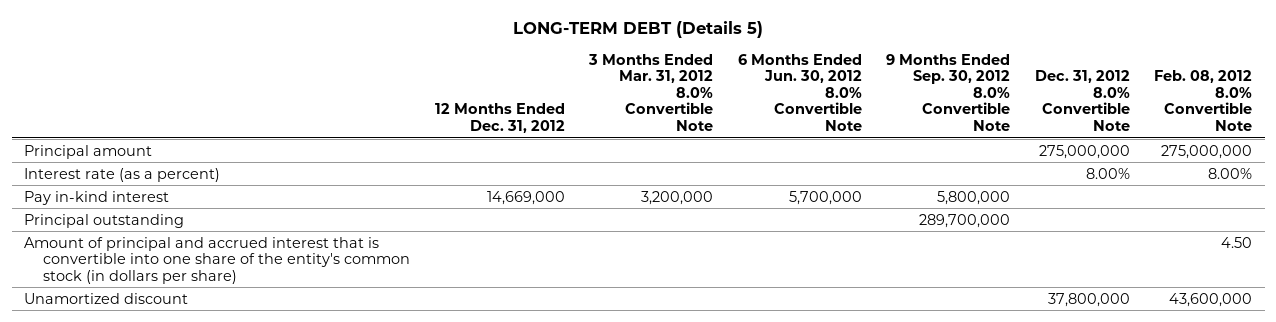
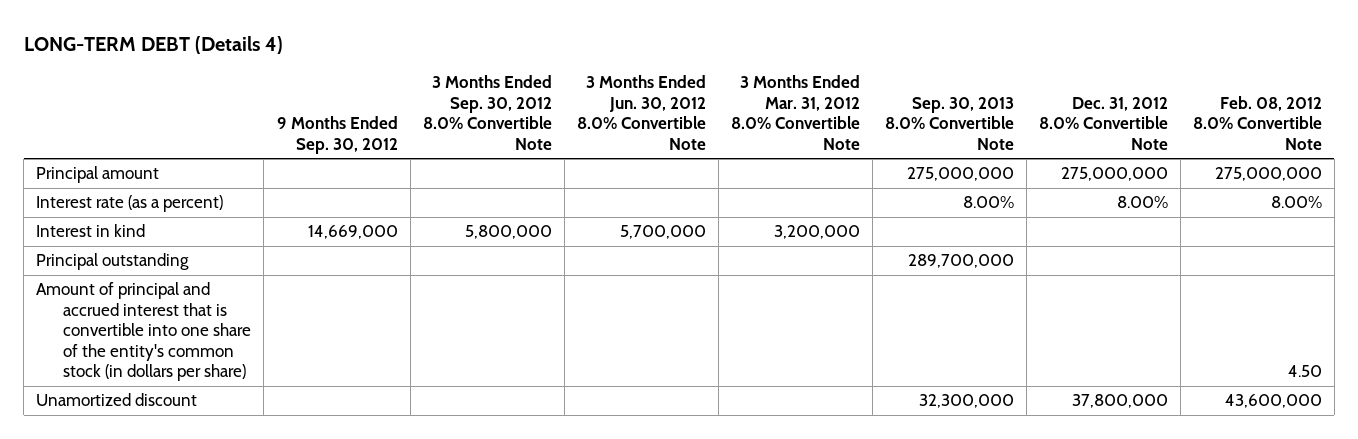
- LONG-TERM DEBT (Details 5)
+ LONG-TERM DEBT (Details 4)
- | 12 Months Ended Dec. 31, 2012 | 3 Months Ended Mar. 31, 2012 8.0% Convertible Note | 6 Months Ended Jun. 30, 2012 8.0% Convertible Note | 9 Months Ended Sep. 30, 2012 8.0% Convertible Note | Dec. 31, 2012 8.0% Convertible Note | Feb. 08, 2012 8.0% Convertible Note
+ | 9 Months Ended Sep. 30, 2012 | 3 Months Ended Sep. 30, 2012 8.0% Convertible Note | 3 Months Ended Jun. 30, 2012 8.0% Convertible Note | 3 Months Ended Mar. 31, 2012 8.0% Convertible Note | Sep. 30, 2013 8.0% Convertible Note | Dec. 31, 2012 8.0% Convertible Note | Feb. 08, 2012 8.0% Convertible Note
- Pay in-kind interest | 14,669,000 | 3,200,000 | 5,700,000 | 5,800,000 | |
+ Interest in kind | 14,669,000 | 5,800,000 | 5,700,000 | 3,200,000 | | |

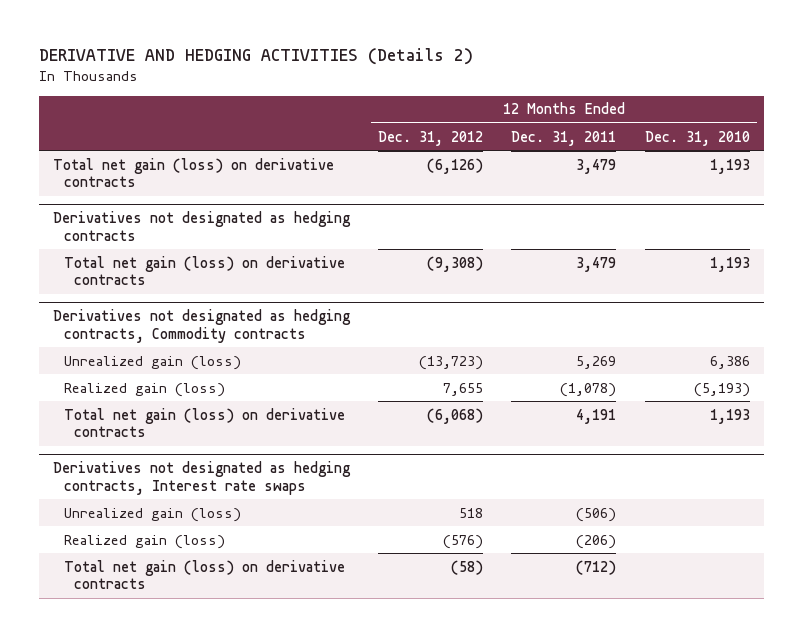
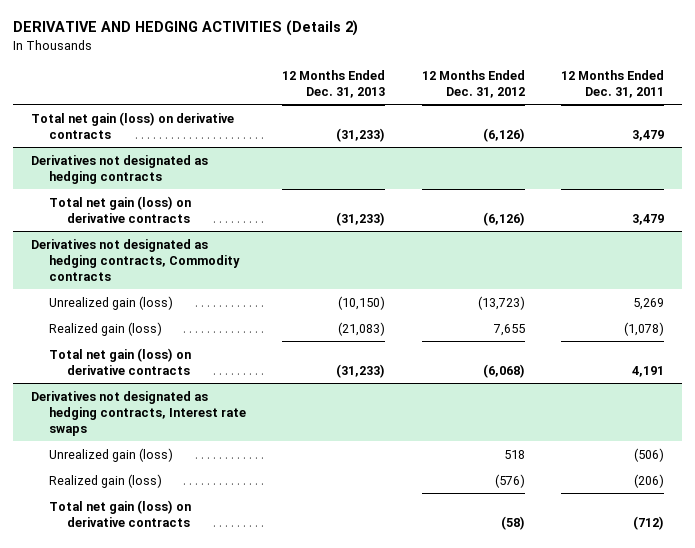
- | 12 Months Ended Dec. 31, 2012 | 12 Months Ended Dec. 31, 2011 | 12 Months Ended Dec. 31, 2010
+ | 12 Months Ended Dec. 31, 2013 | 12 Months Ended Dec. 31, 2012 | 12 Months Ended Dec. 31, 2011
@ Derivatives not designated as hedging contracts
- Total net gain (loss) on derivative contracts | (9,308) | 3,479 | 1,193
+ Total net gain (loss) on derivative contracts | (31,233) | (6,126) | 3,479

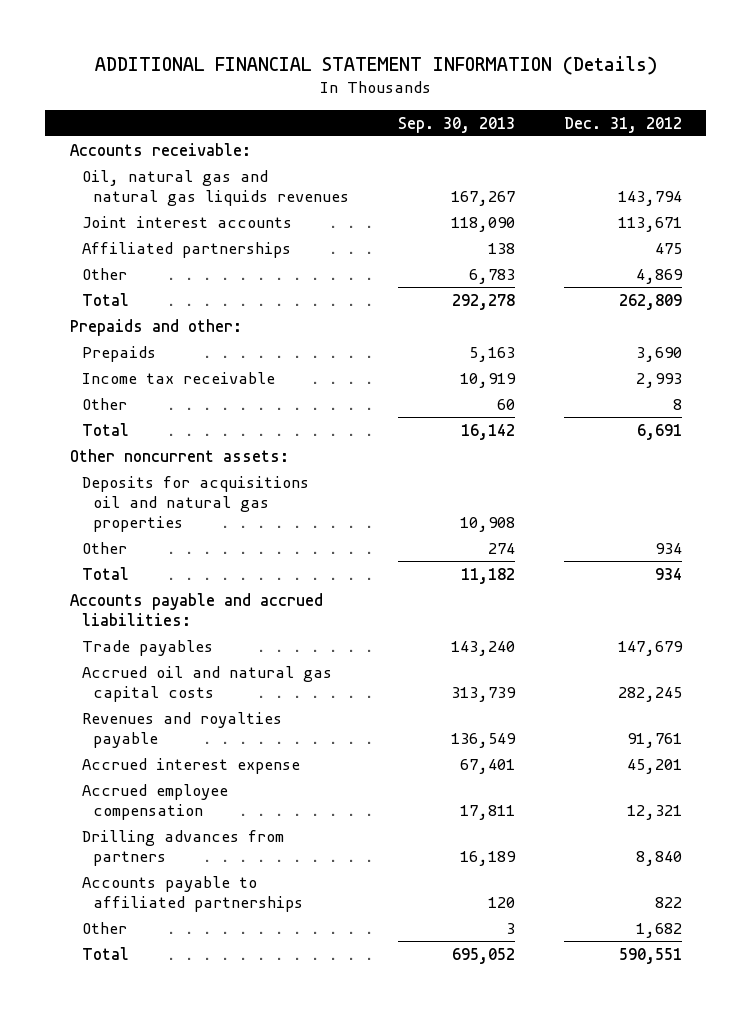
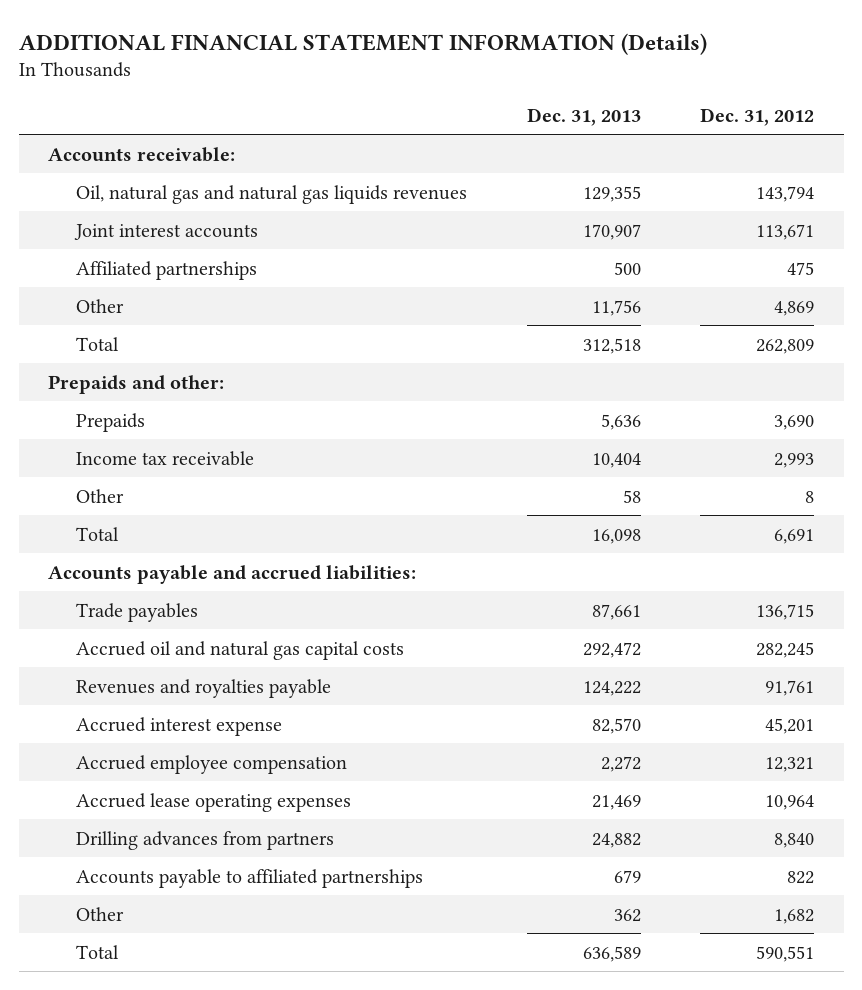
- | Sep. 30, 2013 | Dec. 31, 2012
+ | Dec. 31, 2013 | Dec. 31, 2012
- Other noncurrent assets:
- Deposits for acquisitions oil and natural gas properties | 10,908 |
- Other | 274 | 934
- Total | 11,182 | 934
- Trade payables | 143,240 | 147,679
+ Trade payables | 87,661 | 136,715
+ Accrued lease operating expenses | 21,469 | 10,964

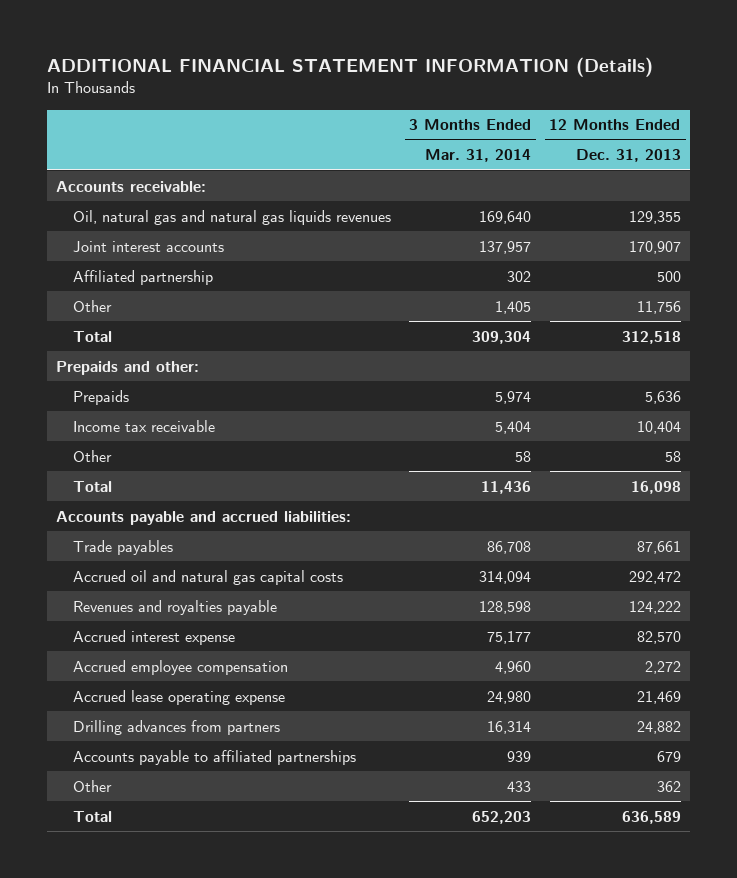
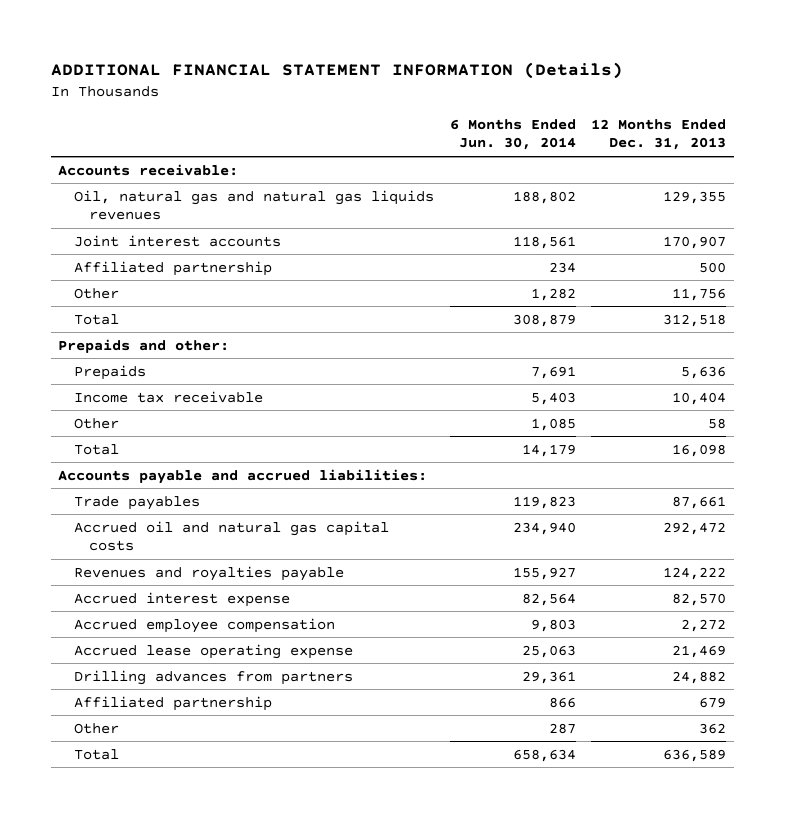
- | 3 Months Ended Mar. 31, 2014 | 12 Months Ended Dec. 31, 2013
+ | 6 Months Ended Jun. 30, 2014 | 12 Months Ended Dec. 31, 2013
- Accounts payable to affiliated partnerships | 939 | 679
+ Affiliated partnership | 866 | 679

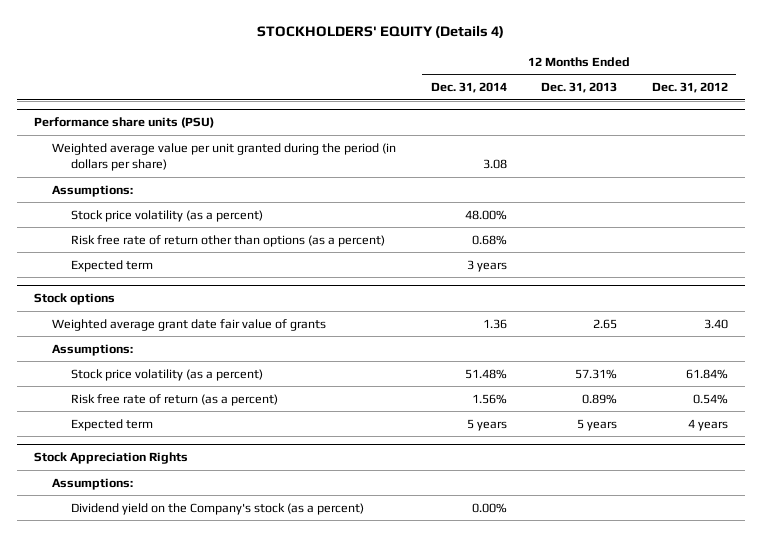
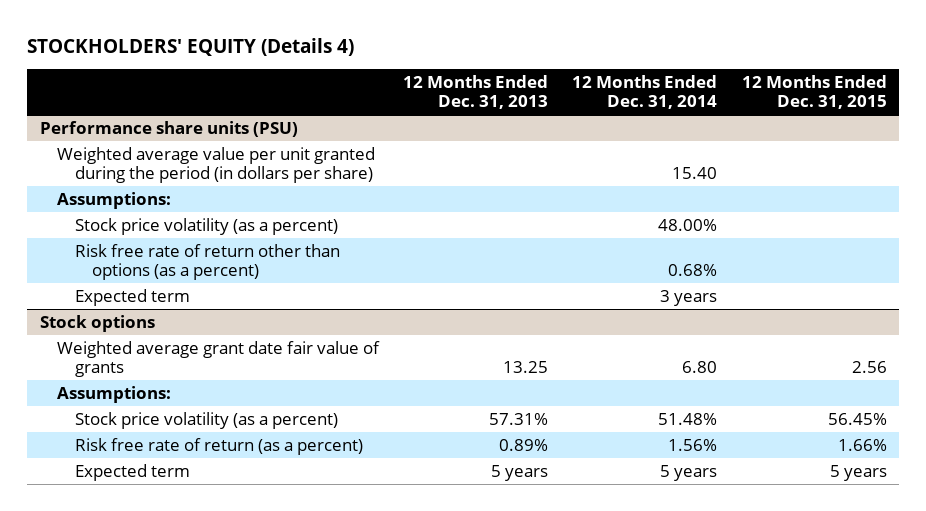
- | 12 Months Ended Dec. 31, 2014 | 12 Months Ended Dec. 31, 2013 | 12 Months Ended Dec. 31, 2012
+ | 12 Months Ended Dec. 31, 2013 | 12 Months Ended Dec. 31, 2014 | 12 Months Ended Dec. 31, 2015
@ Performance share units (PSU)
- Weighted average value per unit granted during the period (in dollars per share) | 3.08 | |
+ Weighted average value per unit granted during the period (in dollars per share) | | 15.40 |
@ Stock options
- Weighted average grant date fair value of grants | 1.36 | 2.65 | 3.40
+ Weighted average grant date fair value of grants | 13.25 | 6.80 | 2.56
- Stock Appreciation Rights
- Assumptions:
- Dividend yield on the Company's stock (as a percent) | 0.00% | |

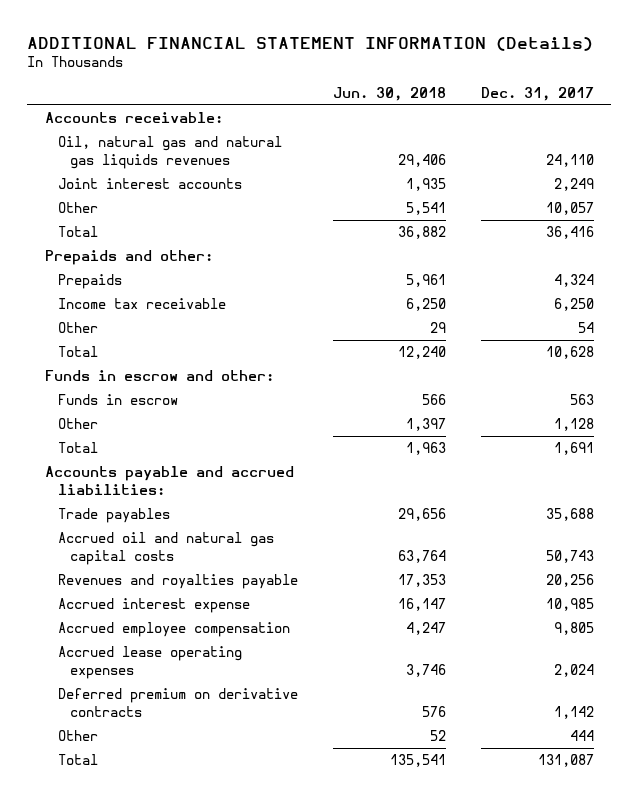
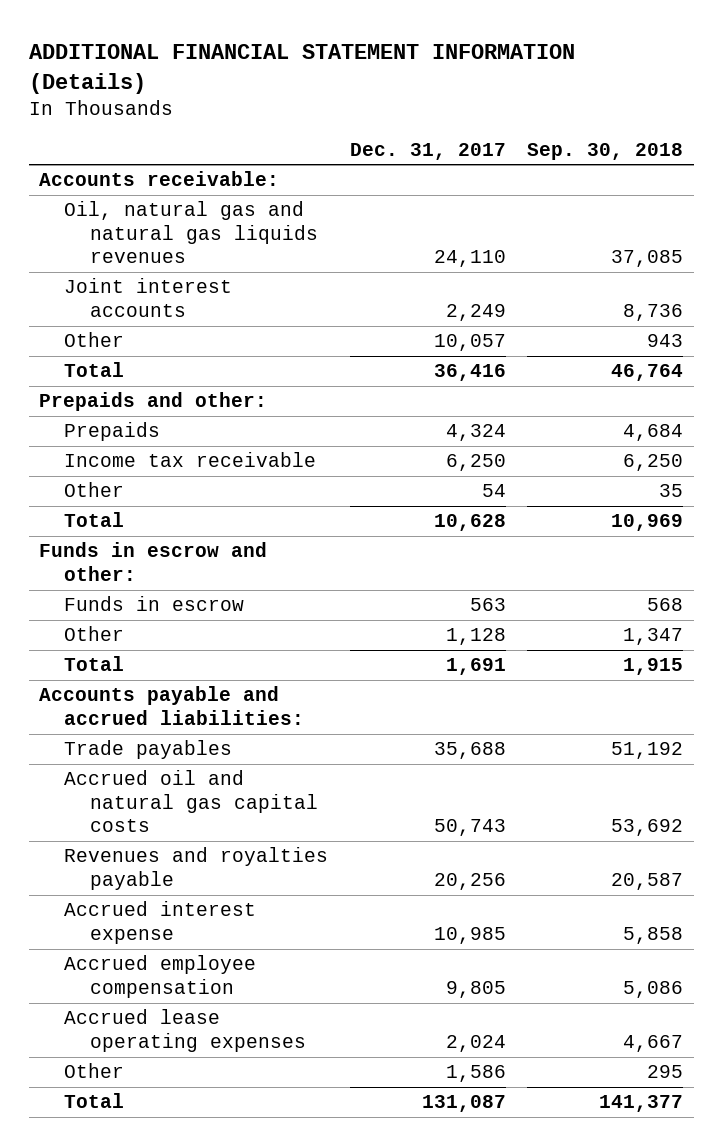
- | Jun. 30, 2018 | Dec. 31, 2017
+ | Dec. 31, 2017 | Sep. 30, 2018
- Deferred premium on derivative contracts | 576 | 1,142
- Other | 52 | 444
+ Other | 1,586 | 295

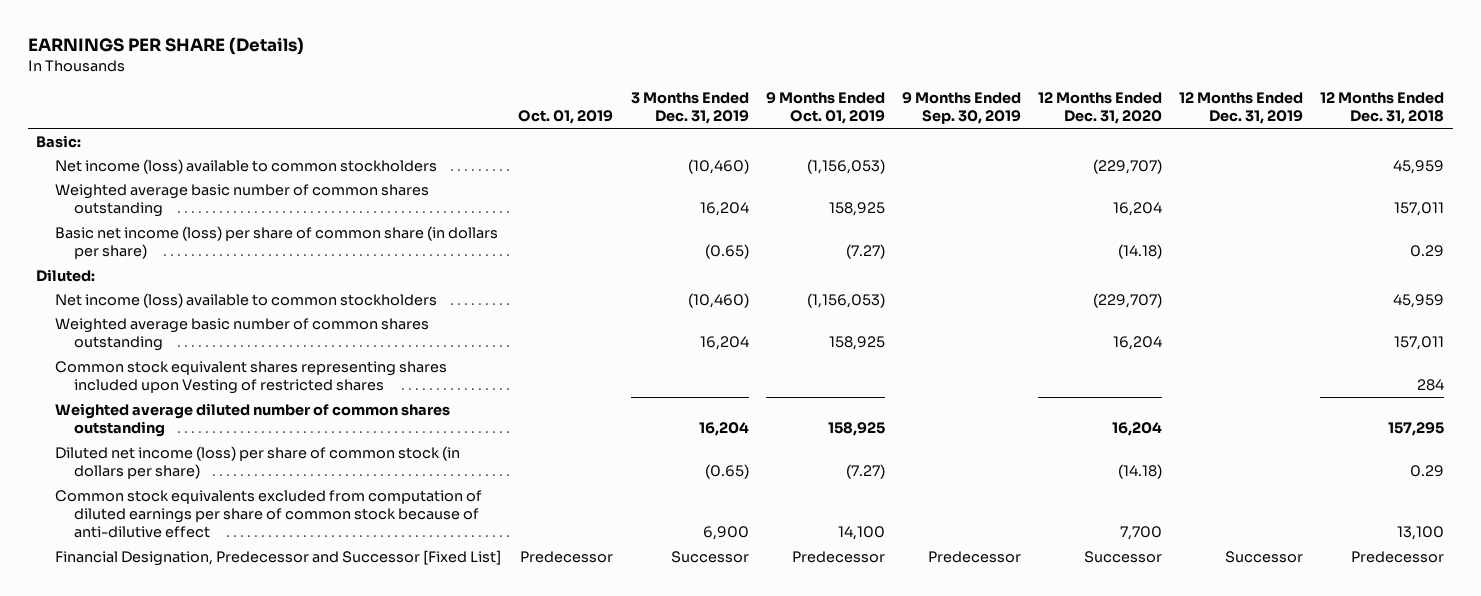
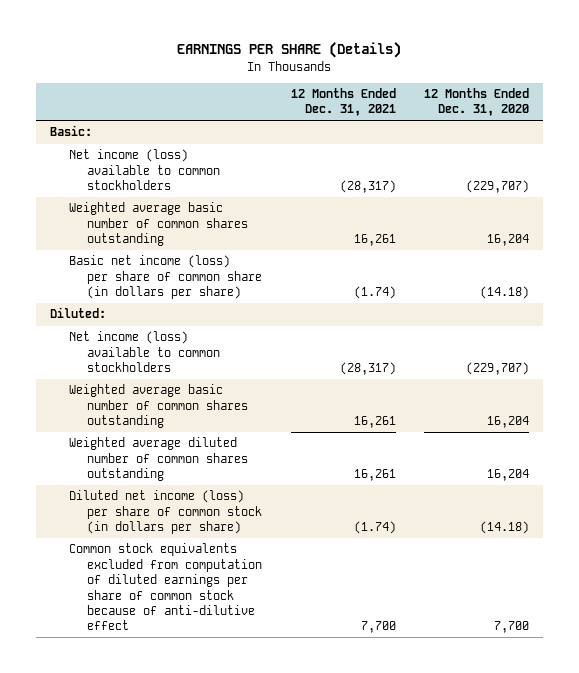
- | Oct. 01, 2019 | 3 Months Ended Dec. 31, 2019 | 9 Months Ended Oct. 01, 2019 | 9 Months Ended Sep. 30, 2019 | 12 Months Ended Dec. 31, 2020 | 12 Months Ended Dec. 31, 2019 | 12 Months Ended Dec. 31, 2018
+ | 12 Months Ended Dec. 31, 2021 | 12 Months Ended Dec. 31, 2020
- Common stock equivalent shares representing shares included upon Vesting of restricted shares | | | | | | | 284
- Financial Designation, Predecessor and Successor [Fixed List] | Predecessor | Successor | Predecessor | Predecessor | Successor | Successor | Predecessor

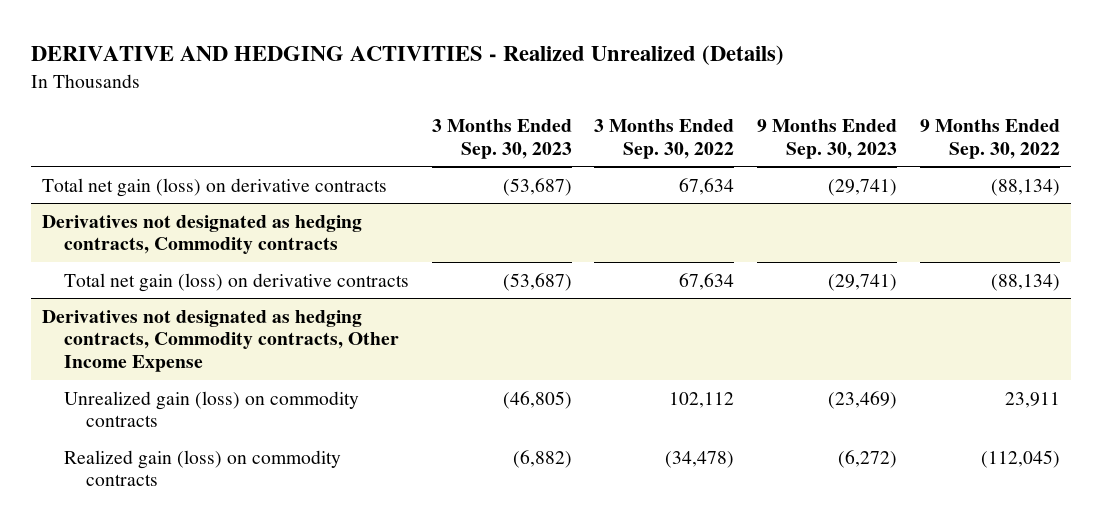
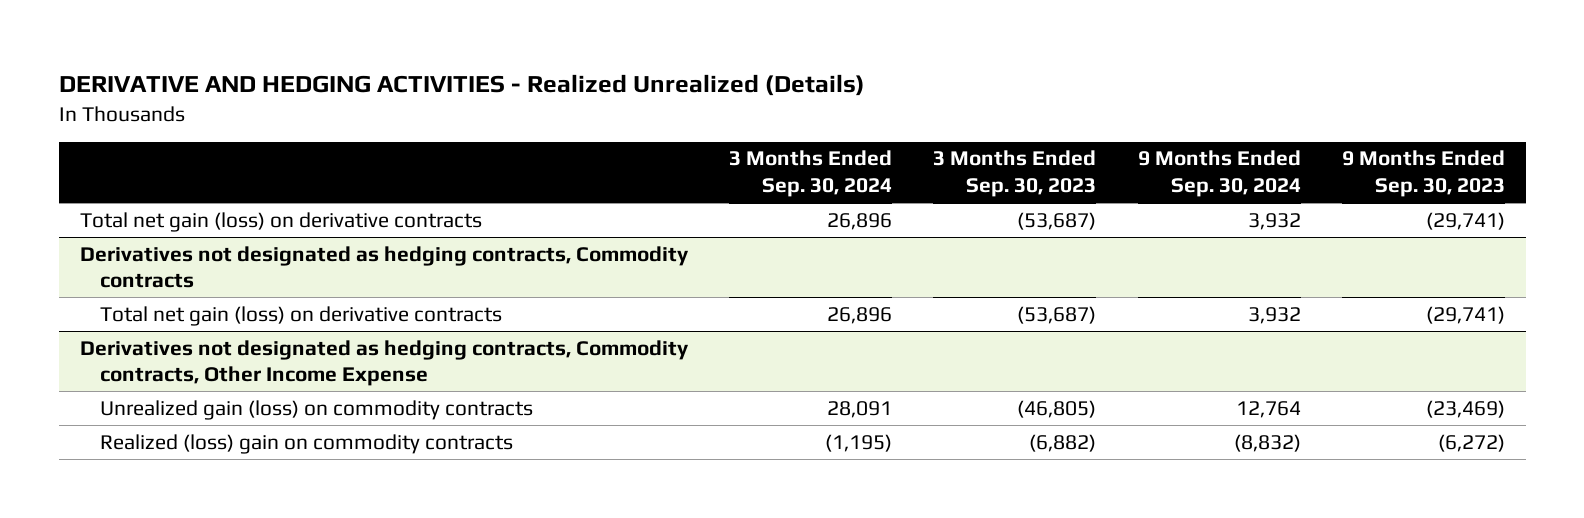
- | 3 Months Ended Sep. 30, 2023 | 3 Months Ended Sep. 30, 2022 | 9 Months Ended Sep. 30, 2023 | 9 Months Ended Sep. 30, 2022
+ | 3 Months Ended Sep. 30, 2024 | 3 Months Ended Sep. 30, 2023 | 9 Months Ended Sep. 30, 2024 | 9 Months Ended Sep. 30, 2023
@ Derivatives not designated as hedging contracts, Commodity contracts, Other Income Expense
- Realized gain (loss) on commodity contracts | (6,882) | (34,478) | (6,272) | (112,045)
+ Realized (loss) gain on commodity contracts | (1,195) | (6,882) | (8,832) | (6,272)

